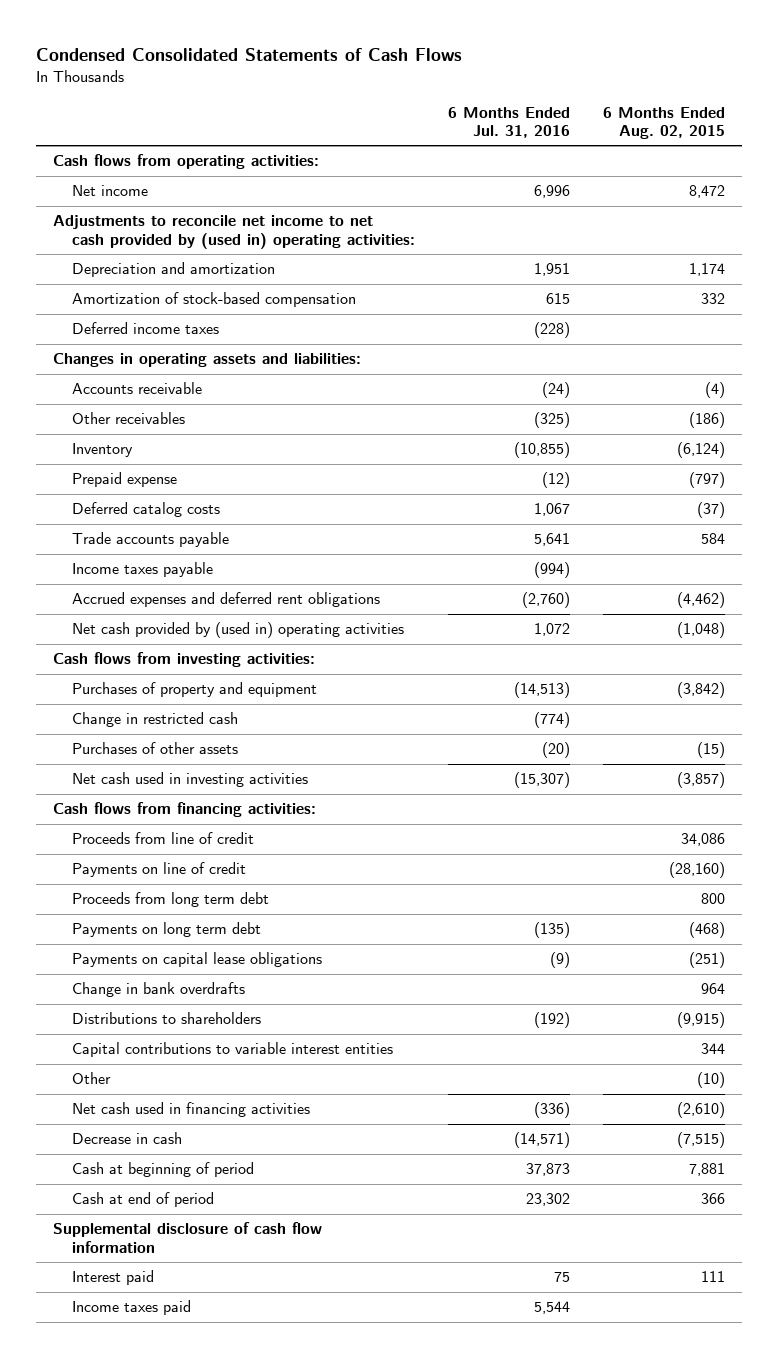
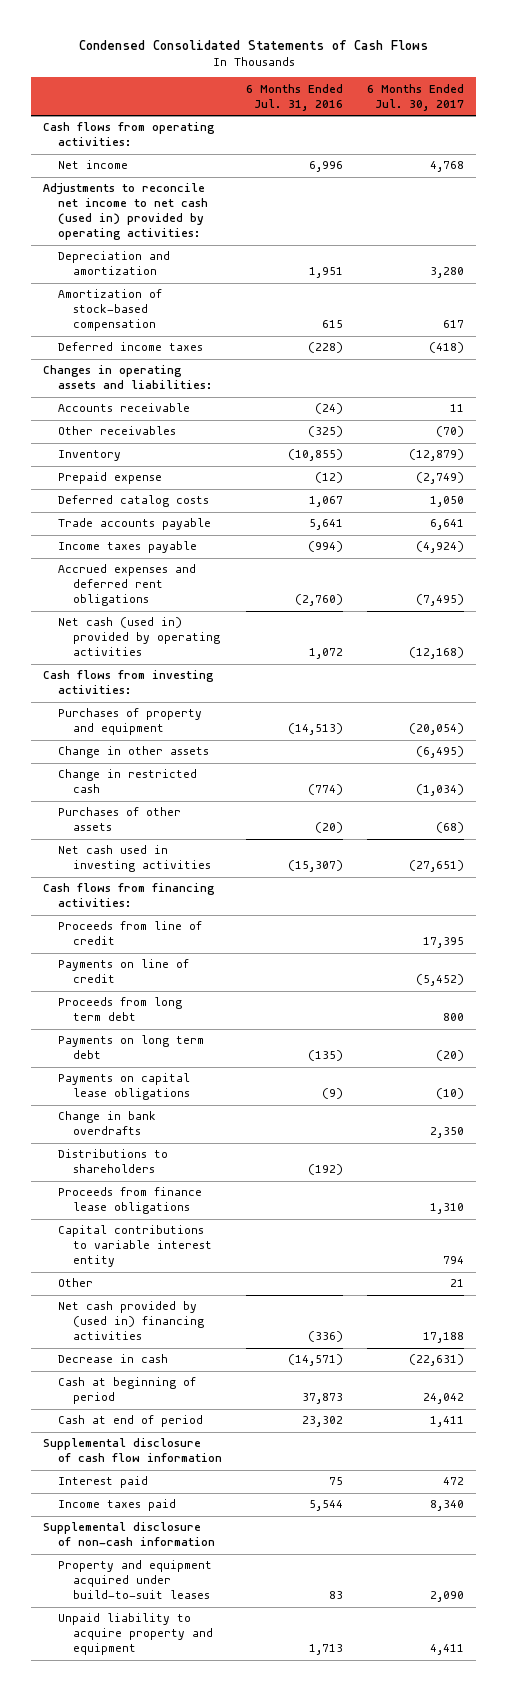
- | 6 Months Ended Jul. 31, 2016 | 6 Months Ended Aug. 02, 2015
+ | 6 Months Ended Jul. 31, 2016 | 6 Months Ended Jul. 30, 2017
- Adjustments to reconcile net income to net cash provided by (used in) operating activities:
+ Adjustments to reconcile net income to net cash (used in) provided by operating activities:
- Net cash provided by (used in) operating activities | 1,072 | (1,048)
+ Net cash (used in) provided by operating activities | 1,072 | (12,168)
+ Change in other assets | | (6,495)
- Capital contributions to variable interest entities | | 344
+ Proceeds from finance lease obligations | | 1,310
+ Capital contributions to variable interest entity | | 794
- Net cash used in financing activities | (336) | (2,610)
+ Net cash provided by (used in) financing activities | (336) | 17,188
+ Supplemental disclosure of non-cash information
+ Property and equipment acquired under build-to-suit leases | 83 | 2,090
+ Unpaid liability to acquire property and equipment | 1,713 | 4,411

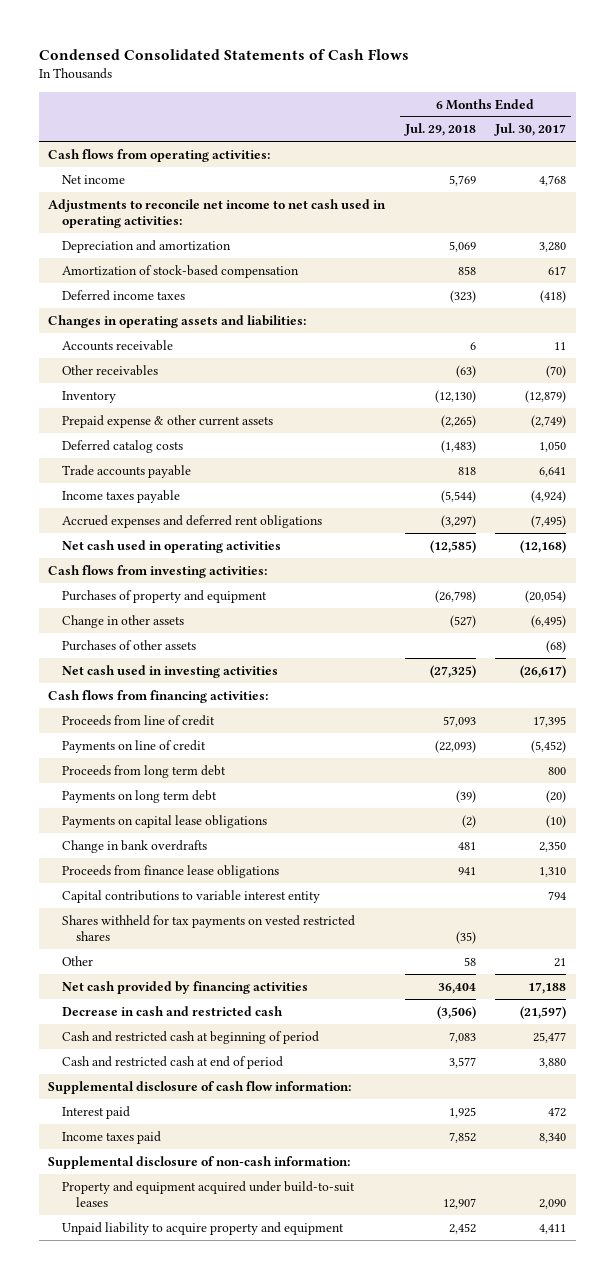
- | 6 Months Ended Jul. 31, 2016 | 6 Months Ended Jul. 30, 2017
+ | 6 Months Ended Jul. 29, 2018 | 6 Months Ended Jul. 30, 2017
- Adjustments to reconcile net income to net cash (used in) provided by operating activities:
+ Adjustments to reconcile net income to net cash used in operating activities:
- Prepaid expense | (12) | (2,749)
+ Prepaid expense & other current assets | (2,265) | (2,749)
- Net cash (used in) provided by operating activities | 1,072 | (12,168)
+ Net cash used in operating activities | (12,585) | (12,168)
- Change in restricted cash | (774) | (1,034)
- Net cash used in investing activities | (15,307) | (27,651)
+ Net cash used in investing activities | (27,325) | (26,617)
- Distributions to shareholders | (192) |
+ Shares withheld for tax payments on vested restricted shares | (35) |
- Net cash provided by (used in) financing activities | (336) | 17,188
- Decrease in cash | (14,571) | (22,631)
- Cash at beginning of period | 37,873 | 24,042
- Cash at end of period | 23,302 | 1,411
- Supplemental disclosure of cash flow information
+ Net cash provided by financing activities | 36,404 | 17,188
+ Decrease in cash and restricted cash | (3,506) | (21,597)
+ Cash and restricted cash at beginning of period | 7,083 | 25,477
+ Cash and restricted cash at end of period | 3,577 | 3,880
+ Supplemental disclosure of cash flow information:
- Supplemental disclosure of non-cash information
+ Supplemental disclosure of non-cash information:

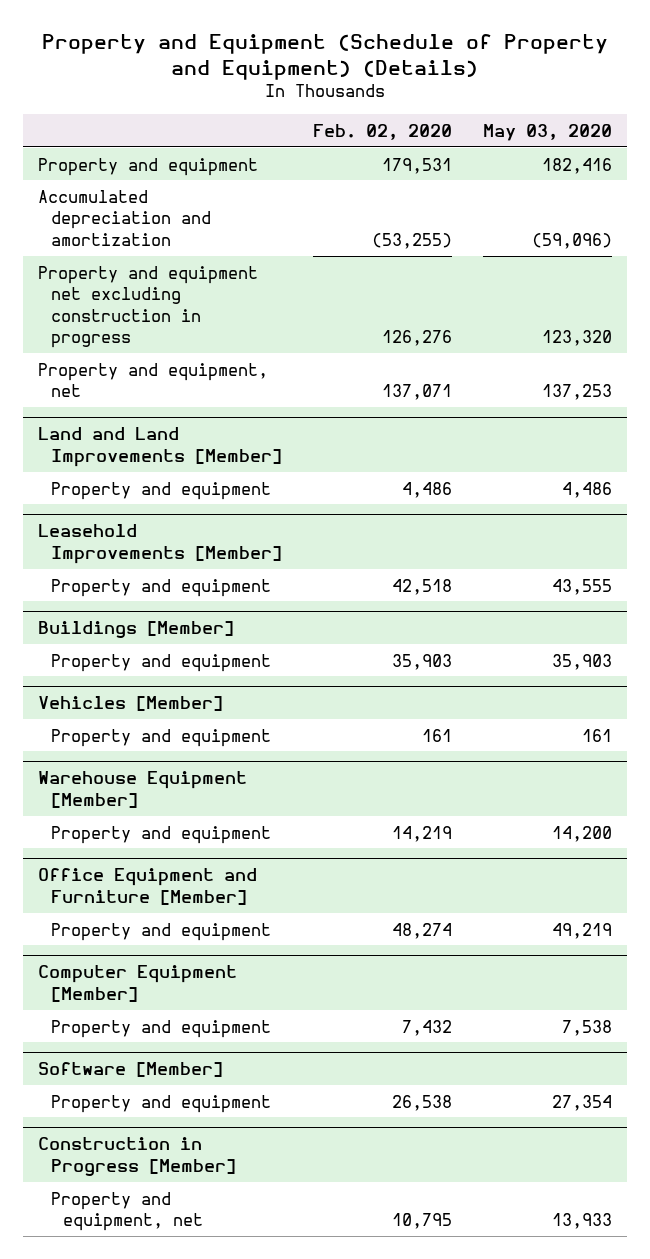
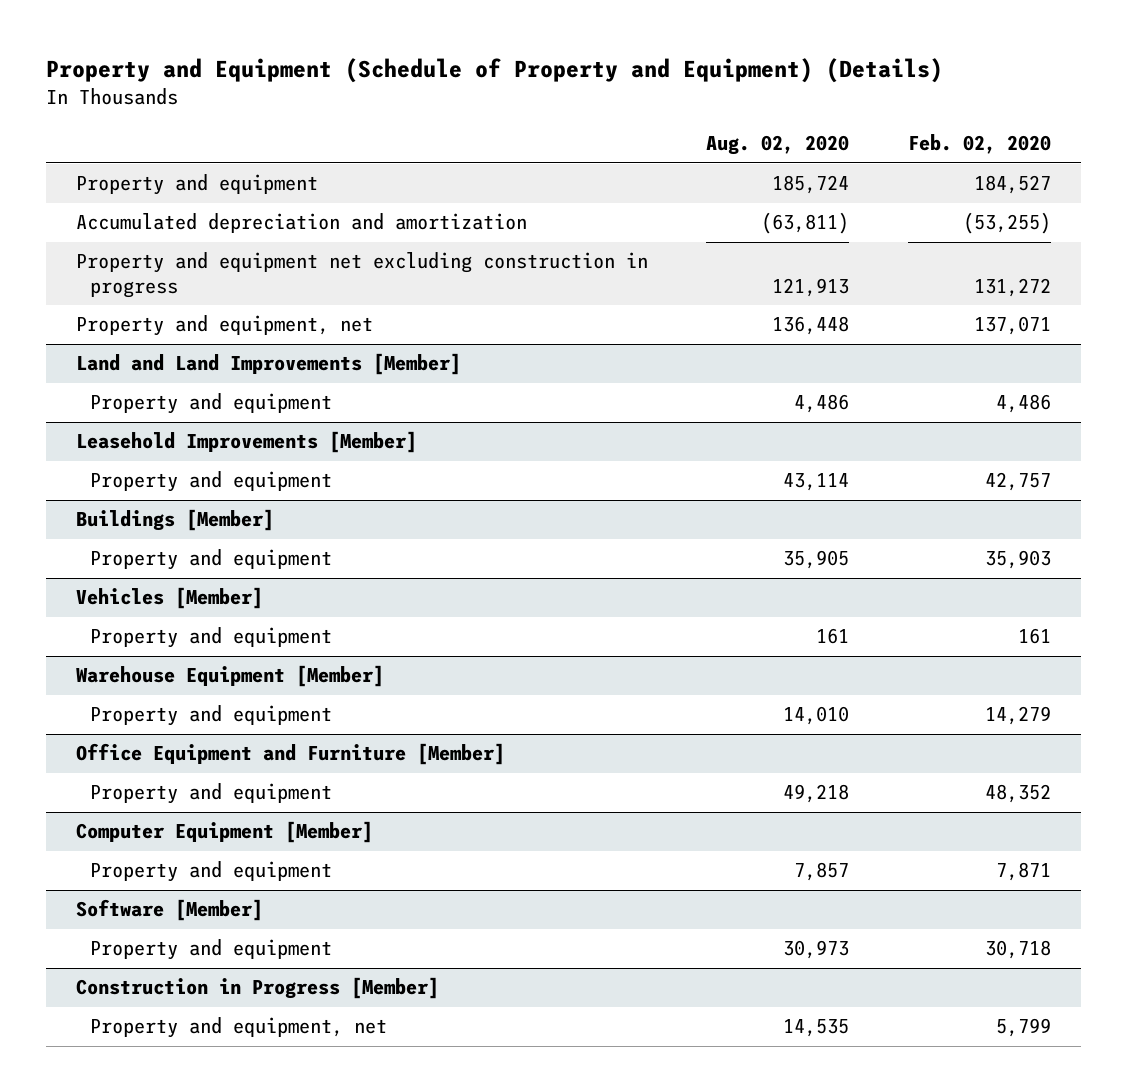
- | Feb. 02, 2020 | May 03, 2020
+ | Aug. 02, 2020 | Feb. 02, 2020
- Property and equipment | 179,531 | 182,416
+ Property and equipment | 185,724 | 184,527
- Property and equipment net excluding construction in progress | 126,276 | 123,320
+ Property and equipment net excluding construction in progress | 121,913 | 131,272
@ Leasehold Improvements [Member]
- Property and equipment | 42,518 | 43,555
+ Property and equipment | 43,114 | 42,757
@ Warehouse Equipment [Member]
- Property and equipment | 14,219 | 14,200
+ Property and equipment | 14,010 | 14,279
@ Office Equipment and Furniture [Member]
- Property and equipment | 48,274 | 49,219
+ Property and equipment | 49,218 | 48,352
@ Computer Equipment [Member]
- Property and equipment | 7,432 | 7,538
+ Property and equipment | 7,857 | 7,871
@ Software [Member]
- Property and equipment | 26,538 | 27,354
+ Property and equipment | 30,973 | 30,718
@ Construction in Progress [Member]
- Property and equipment, net | 10,795 | 13,933
+ Property and equipment, net | 14,535 | 5,799

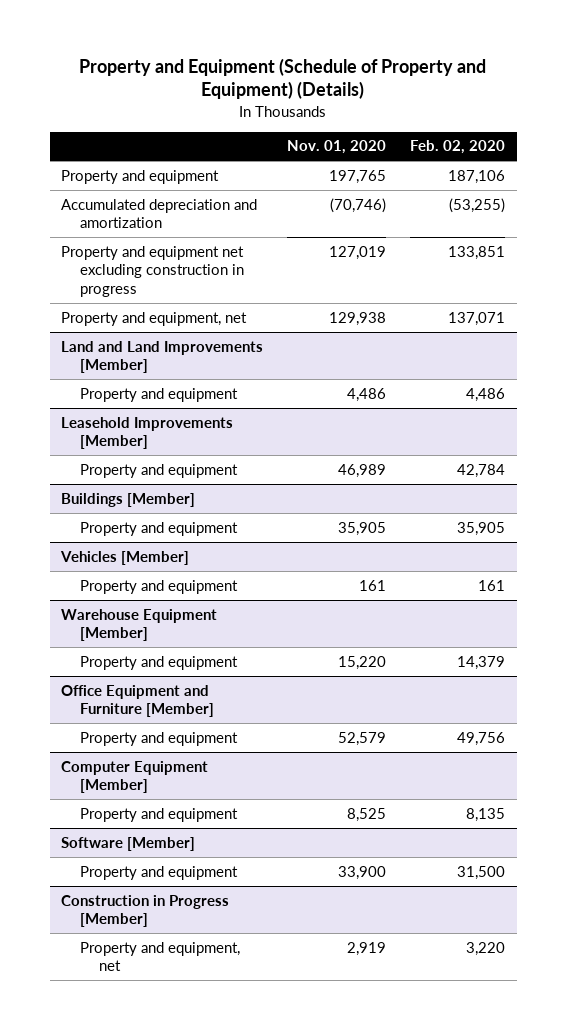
- | Aug. 02, 2020 | Feb. 02, 2020
+ | Nov. 01, 2020 | Feb. 02, 2020
- Property and equipment | 185,724 | 184,527
+ Property and equipment | 197,765 | 187,106
- Property and equipment net excluding construction in progress | 121,913 | 131,272
+ Property and equipment net excluding construction in progress | 127,019 | 133,851
@ Leasehold Improvements [Member]
- Property and equipment | 43,114 | 42,757
+ Property and equipment | 46,989 | 42,784
@ Buildings [Member]
- Property and equipment | 35,905 | 35,903
+ Property and equipment | 35,905 | 35,905
@ Warehouse Equipment [Member]
- Property and equipment | 14,010 | 14,279
+ Property and equipment | 15,220 | 14,379
@ Office Equipment and Furniture [Member]
- Property and equipment | 49,218 | 48,352
+ Property and equipment | 52,579 | 49,756
@ Computer Equipment [Member]
- Property and equipment | 7,857 | 7,871
+ Property and equipment | 8,525 | 8,135
@ Software [Member]
- Property and equipment | 30,973 | 30,718
+ Property and equipment | 33,900 | 31,500
@ Construction in Progress [Member]
- Property and equipment, net | 14,535 | 5,799
+ Property and equipment, net | 2,919 | 3,220

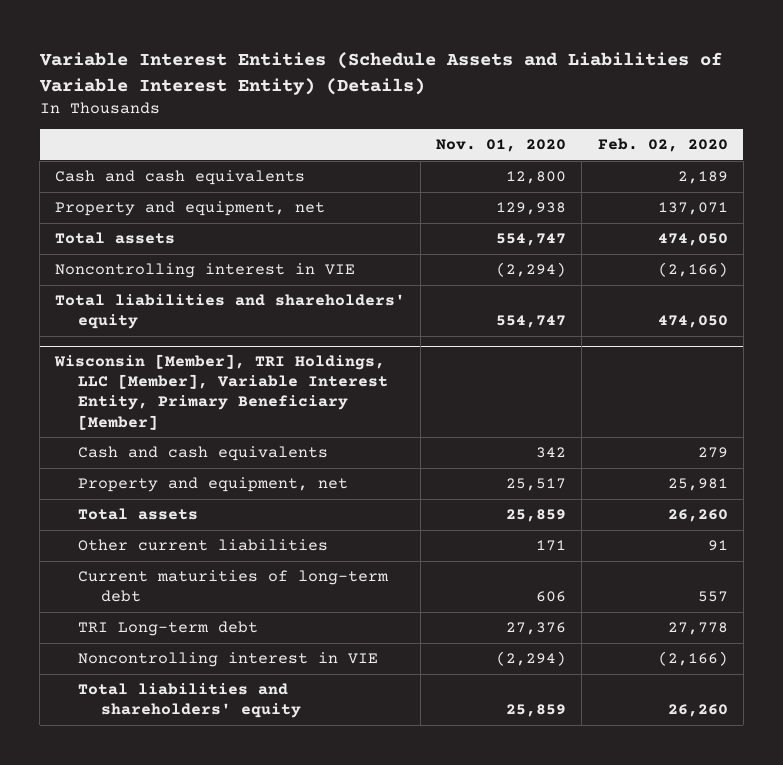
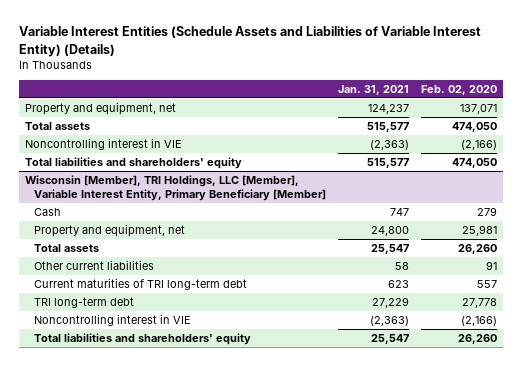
- | Nov. 01, 2020 | Feb. 02, 2020
+ | Jan. 31, 2021 | Feb. 02, 2020
- Cash and cash equivalents | 12,800 | 2,189
@ Wisconsin [Member], TRI Holdings, LLC [Member], Variable Interest Entity, Primary Beneficiary [Member]
- Cash and cash equivalents | 342 | 279
+ Cash | 747 | 279
- Current maturities of long-term debt | 606 | 557
- TRI Long-term debt | 27,376 | 27,778
+ Current maturities of TRI long-term debt | 623 | 557
+ TRI long-term debt | 27,229 | 27,778

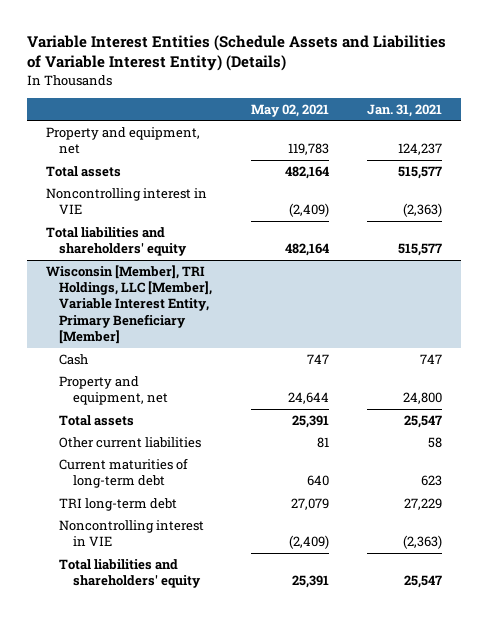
- | Jan. 31, 2021 | Feb. 02, 2020
+ | May 02, 2021 | Jan. 31, 2021
@ Wisconsin [Member], TRI Holdings, LLC [Member], Variable Interest Entity, Primary Beneficiary [Member]
- Current maturities of TRI long-term debt | 623 | 557
+ Current maturities of long-term debt | 640 | 623

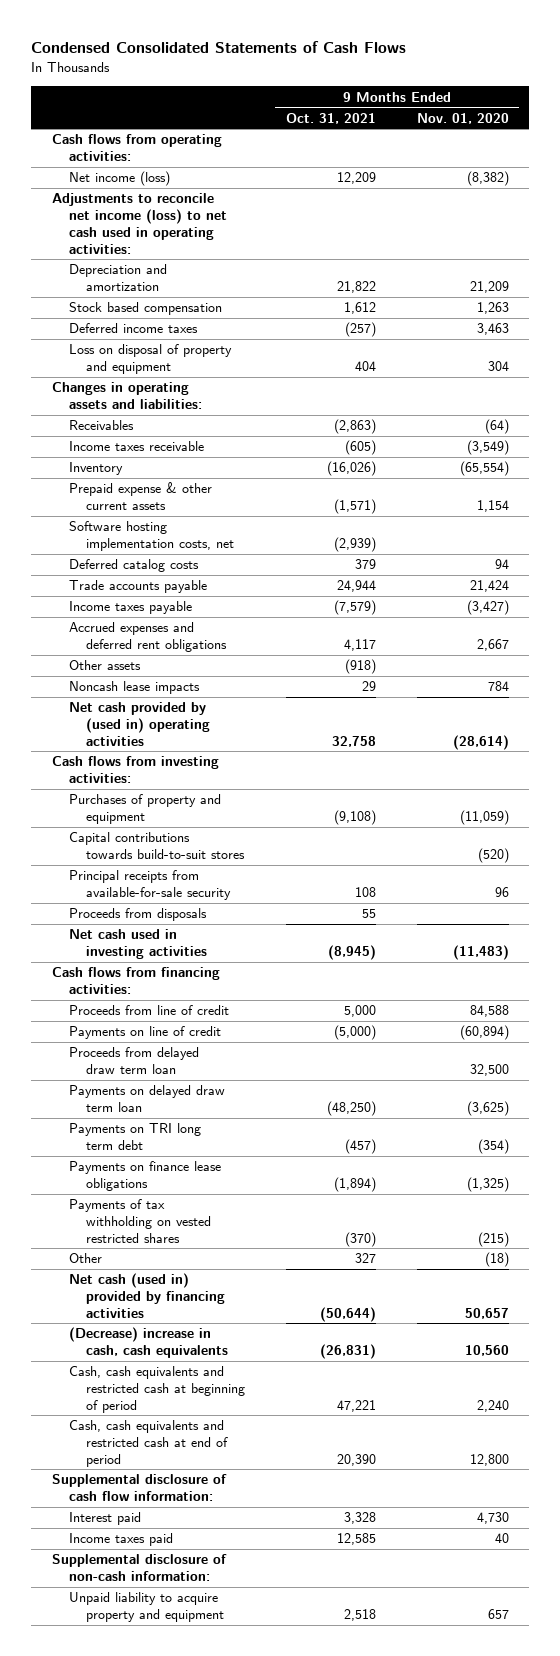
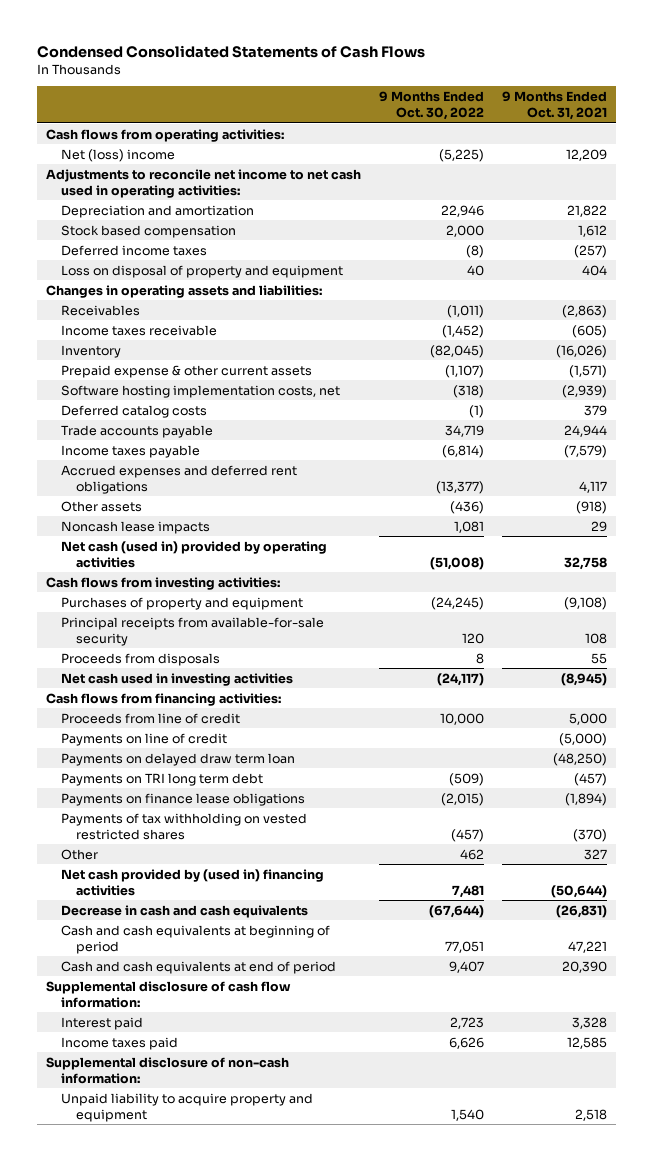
- | 9 Months Ended Oct. 31, 2021 | 9 Months Ended Nov. 01, 2020
+ | 9 Months Ended Oct. 30, 2022 | 9 Months Ended Oct. 31, 2021
- Net income (loss) | 12,209 | (8,382)
- Adjustments to reconcile net income (loss) to net cash used in operating activities:
+ Net (loss) income | (5,225) | 12,209
+ Adjustments to reconcile net income to net cash used in operating activities:
- Net cash provided by (used in) operating activities | 32,758 | (28,614)
+ Net cash (used in) provided by operating activities | (51,008) | 32,758
- Capital contributions towards build-to-suit stores | | (520)
- Proceeds from delayed draw term loan | | 32,500
- Net cash (used in) provided by financing activities | (50,644) | 50,657
- (Decrease) increase in cash, cash equivalents | (26,831) | 10,560
- Cash, cash equivalents and restricted cash at beginning of period | 47,221 | 2,240
- Cash, cash equivalents and restricted cash at end of period | 20,390 | 12,800
+ Net cash provided by (used in) financing activities | 7,481 | (50,644)
+ Decrease in cash and cash equivalents | (67,644) | (26,831)
+ Cash and cash equivalents at beginning of period | 77,051 | 47,221
+ Cash and cash equivalents at end of period | 9,407 | 20,390

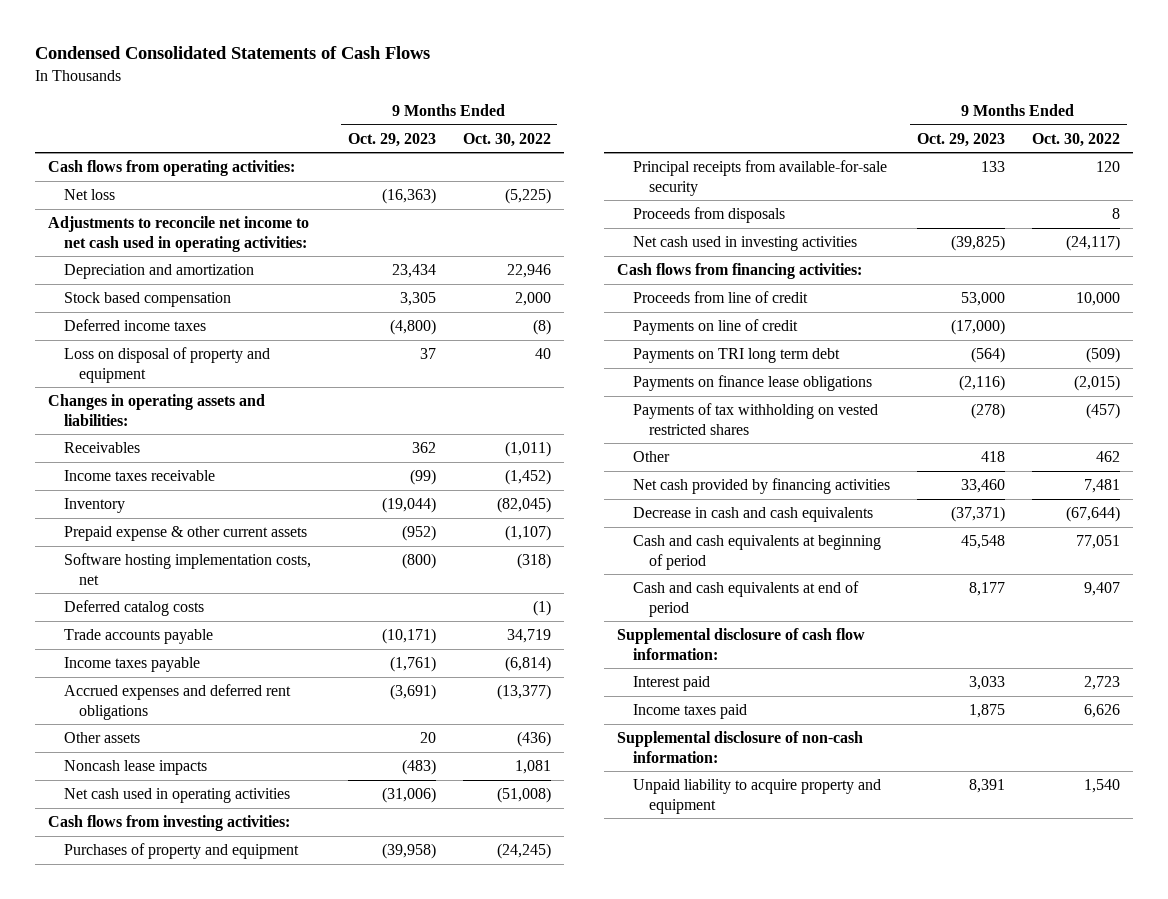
- | 9 Months Ended Oct. 30, 2022 | 9 Months Ended Oct. 31, 2021
+ | 9 Months Ended Oct. 29, 2023 | 9 Months Ended Oct. 30, 2022
- Net (loss) income | (5,225) | 12,209
+ Net loss | (16,363) | (5,225)
- Net cash (used in) provided by operating activities | (51,008) | 32,758
+ Net cash used in operating activities | (31,006) | (51,008)
- Payments on delayed draw term loan | | (48,250)
- Net cash provided by (used in) financing activities | 7,481 | (50,644)
+ Net cash provided by financing activities | 33,460 | 7,481

